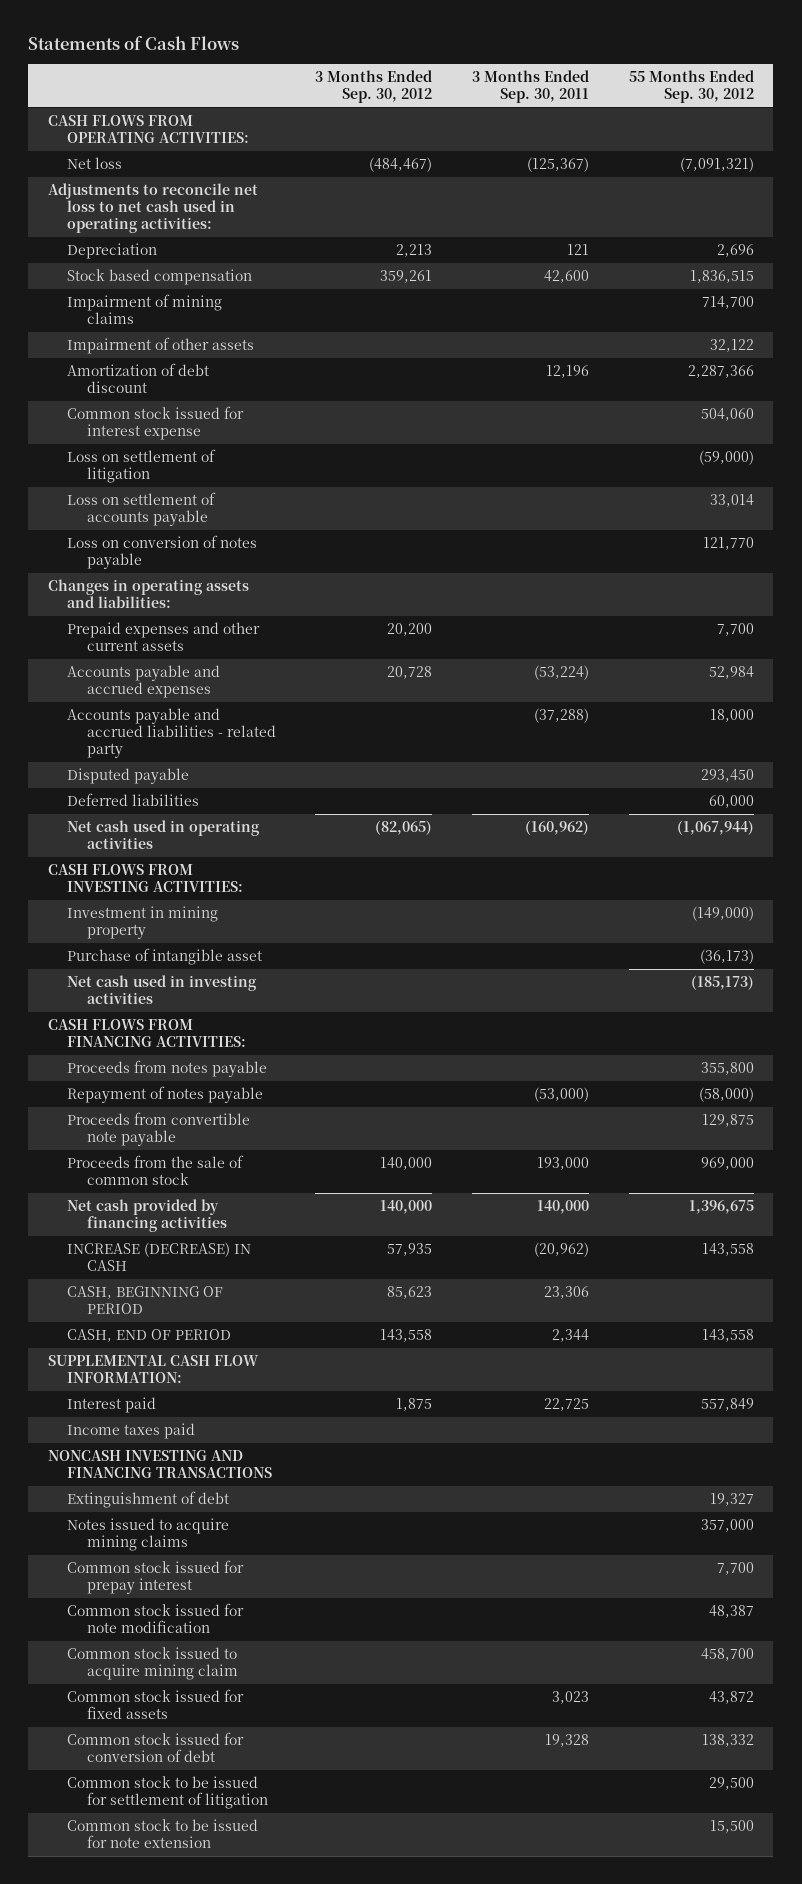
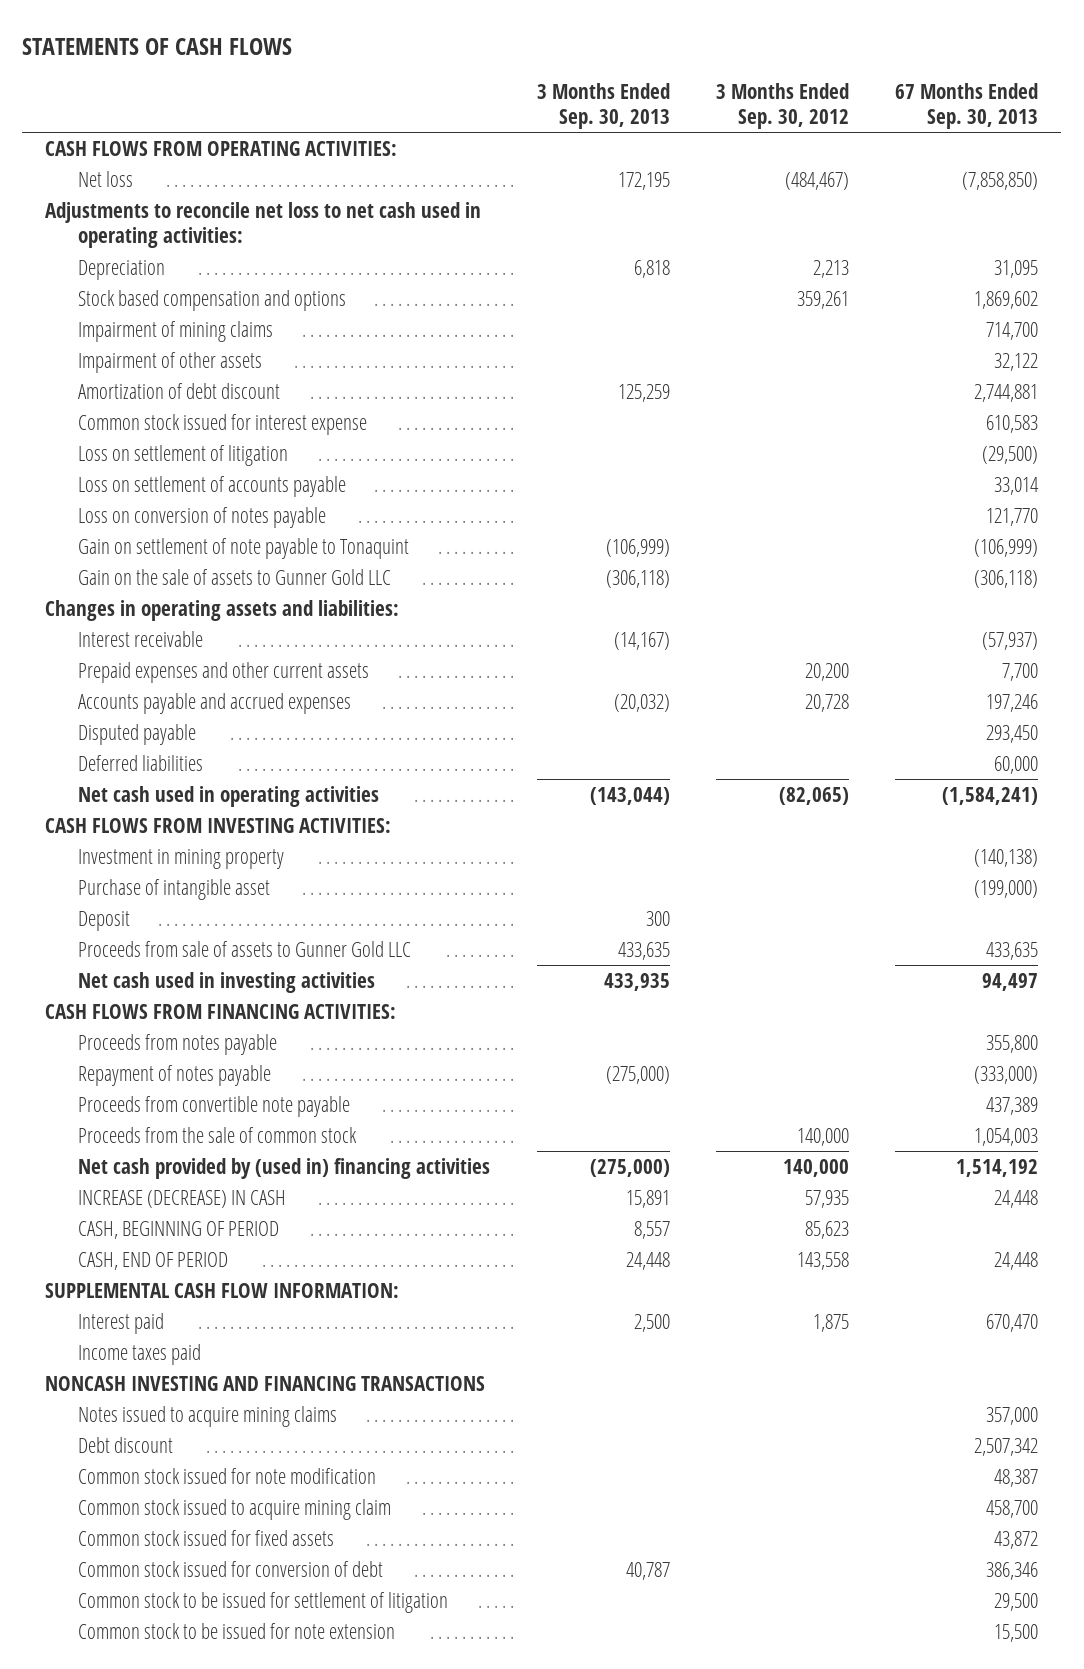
- Statements of Cash Flows
+ STATEMENTS OF CASH FLOWS
- | 3 Months Ended Sep. 30, 2012 | 3 Months Ended Sep. 30, 2011 | 55 Months Ended Sep. 30, 2012
+ | 3 Months Ended Sep. 30, 2013 | 3 Months Ended Sep. 30, 2012 | 67 Months Ended Sep. 30, 2013
- Stock based compensation | 359,261 | 42,600 | 1,836,515
+ Stock based compensation and options | | 359,261 | 1,869,602
+ Gain on settlement of note payable to Tonaquint | (106,999) | | (106,999)
+ Gain on the sale of assets to Gunner Gold LLC | (306,118) | | (306,118)
+ Interest receivable | (14,167) | | (57,937)
- Accounts payable and accrued liabilities - related party | | (37,288) | 18,000
+ Deposit | 300 | |
+ Proceeds from sale of assets to Gunner Gold LLC | 433,635 | | 433,635
- Net cash provided by financing activities | 140,000 | 140,000 | 1,396,675
+ Net cash provided by (used in) financing activities | (275,000) | 140,000 | 1,514,192
- Extinguishment of debt | | | 19,327
- Common stock issued for prepay interest | | | 7,700
+ Debt discount | | | 2,507,342

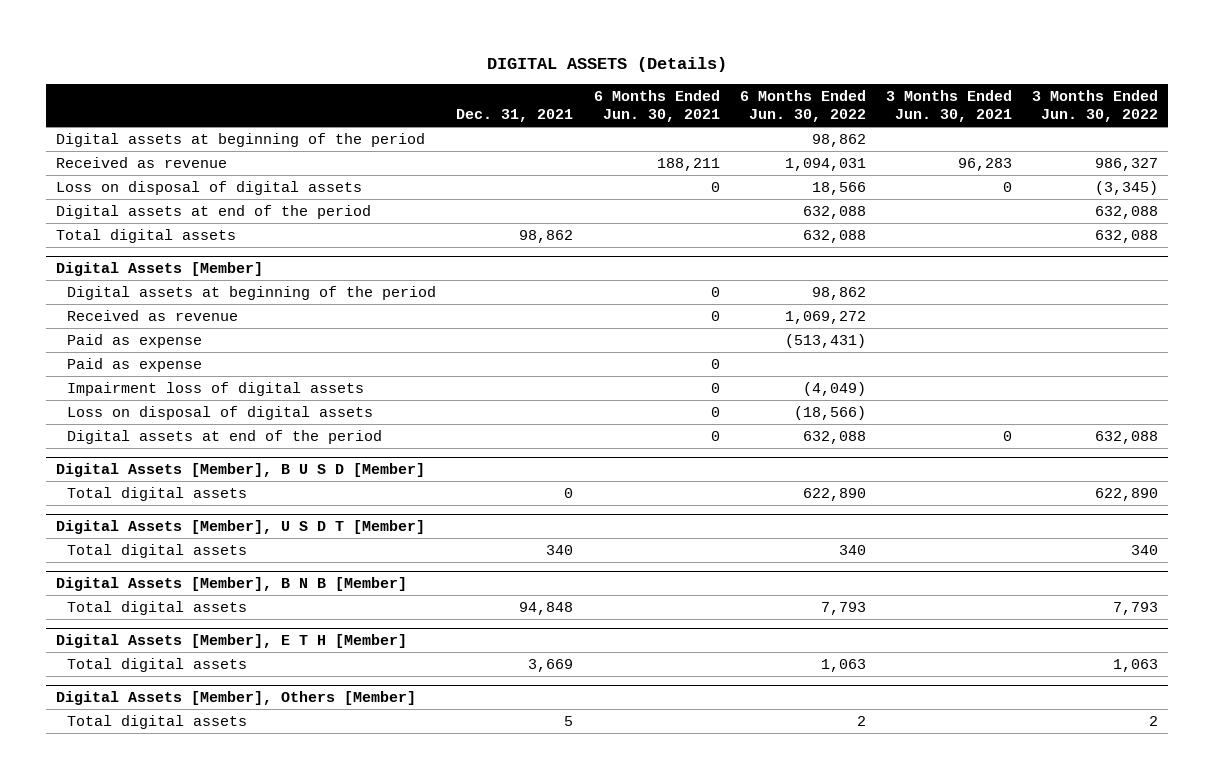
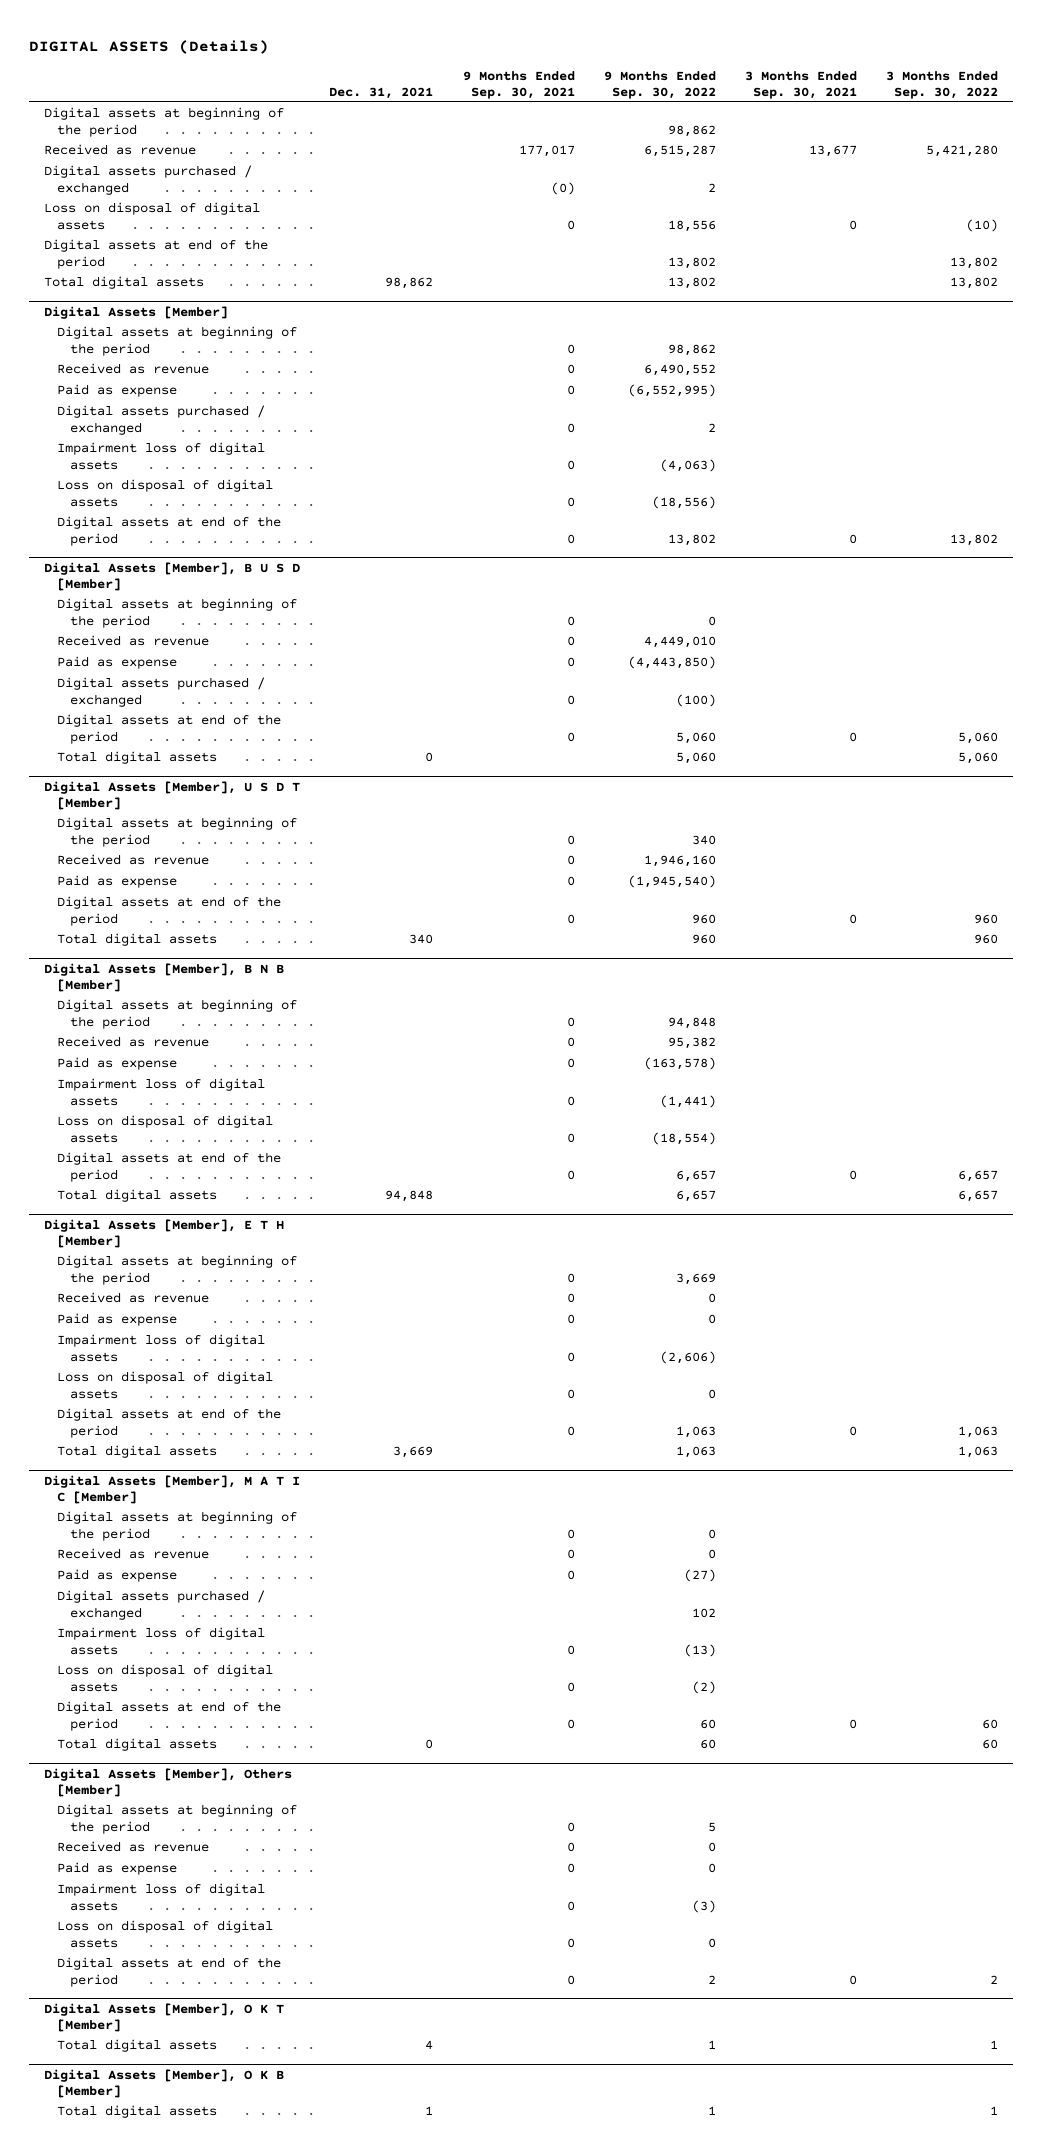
- | Dec. 31, 2021 | 6 Months Ended Jun. 30, 2021 | 6 Months Ended Jun. 30, 2022 | 3 Months Ended Jun. 30, 2021 | 3 Months Ended Jun. 30, 2022
+ | Dec. 31, 2021 | 9 Months Ended Sep. 30, 2021 | 9 Months Ended Sep. 30, 2022 | 3 Months Ended Sep. 30, 2021 | 3 Months Ended Sep. 30, 2022
+ Digital assets purchased / exchanged | | (0) | 2 | |
@ Digital Assets [Member]
- Paid as expense | | 0 | | |
+ Digital assets purchased / exchanged | | 0 | 2 | |
@ Digital Assets [Member], B U S D [Member]
+ Digital assets at beginning of the period | | 0 | 0 | |
+ Received as revenue | | 0 | 4,449,010 | |
+ Paid as expense | | 0 | (4,443,850) | |
+ Digital assets purchased / exchanged | | 0 | (100) | |
+ Digital assets at end of the period | | 0 | 5,060 | 0 | 5,060
@ Digital Assets [Member], U S D T [Member]
+ Digital assets at beginning of the period | | 0 | 340 | |
+ Received as revenue | | 0 | 1,946,160 | |
+ Paid as expense | | 0 | (1,945,540) | |
+ Digital assets at end of the period | | 0 | 960 | 0 | 960
@ Digital Assets [Member], B N B [Member]
+ Digital assets at beginning of the period | | 0 | 94,848 | |
+ Received as revenue | | 0 | 95,382 | |
+ Paid as expense | | 0 | (163,578) | |
+ Impairment loss of digital assets | | 0 | (1,441) | |
+ Loss on disposal of digital assets | | 0 | (18,554) | |
+ Digital assets at end of the period | | 0 | 6,657 | 0 | 6,657
@ Digital Assets [Member], E T H [Member]
+ Digital assets at beginning of the period | | 0 | 3,669 | |
+ Received as revenue | | 0 | 0 | |
+ Paid as expense | | 0 | 0 | |
+ Impairment loss of digital assets | | 0 | (2,606) | |
+ Loss on disposal of digital assets | | 0 | 0 | |
+ Digital assets at end of the period | | 0 | 1,063 | 0 | 1,063
+ Digital Assets [Member], M A T I C [Member]
+ Digital assets at beginning of the period | | 0 | 0 | |
+ Received as revenue | | 0 | 0 | |
+ Paid as expense | | 0 | (27) | |
+ Digital assets purchased / exchanged | | | 102 | |
+ Impairment loss of digital assets | | 0 | (13) | |
+ Loss on disposal of digital assets | | 0 | (2) | |
+ Digital assets at end of the period | | 0 | 60 | 0 | 60
+ Total digital assets | 0 | | 60 | | 60
@ Digital Assets [Member], Others [Member]
- Total digital assets | 5 | | 2 | | 2
+ Digital assets at beginning of the period | | 0 | 5 | |
+ Received as revenue | | 0 | 0 | |
+ Paid as expense | | 0 | 0 | |
+ Impairment loss of digital assets | | 0 | (3) | |
+ Loss on disposal of digital assets | | 0 | 0 | |
+ Digital assets at end of the period | | 0 | 2 | 0 | 2
+ Digital Assets [Member], O K T [Member]
+ Total digital assets | 4 | | 1 | | 1
+ Digital Assets [Member], O K B [Member]
+ Total digital assets | 1 | | 1 | | 1

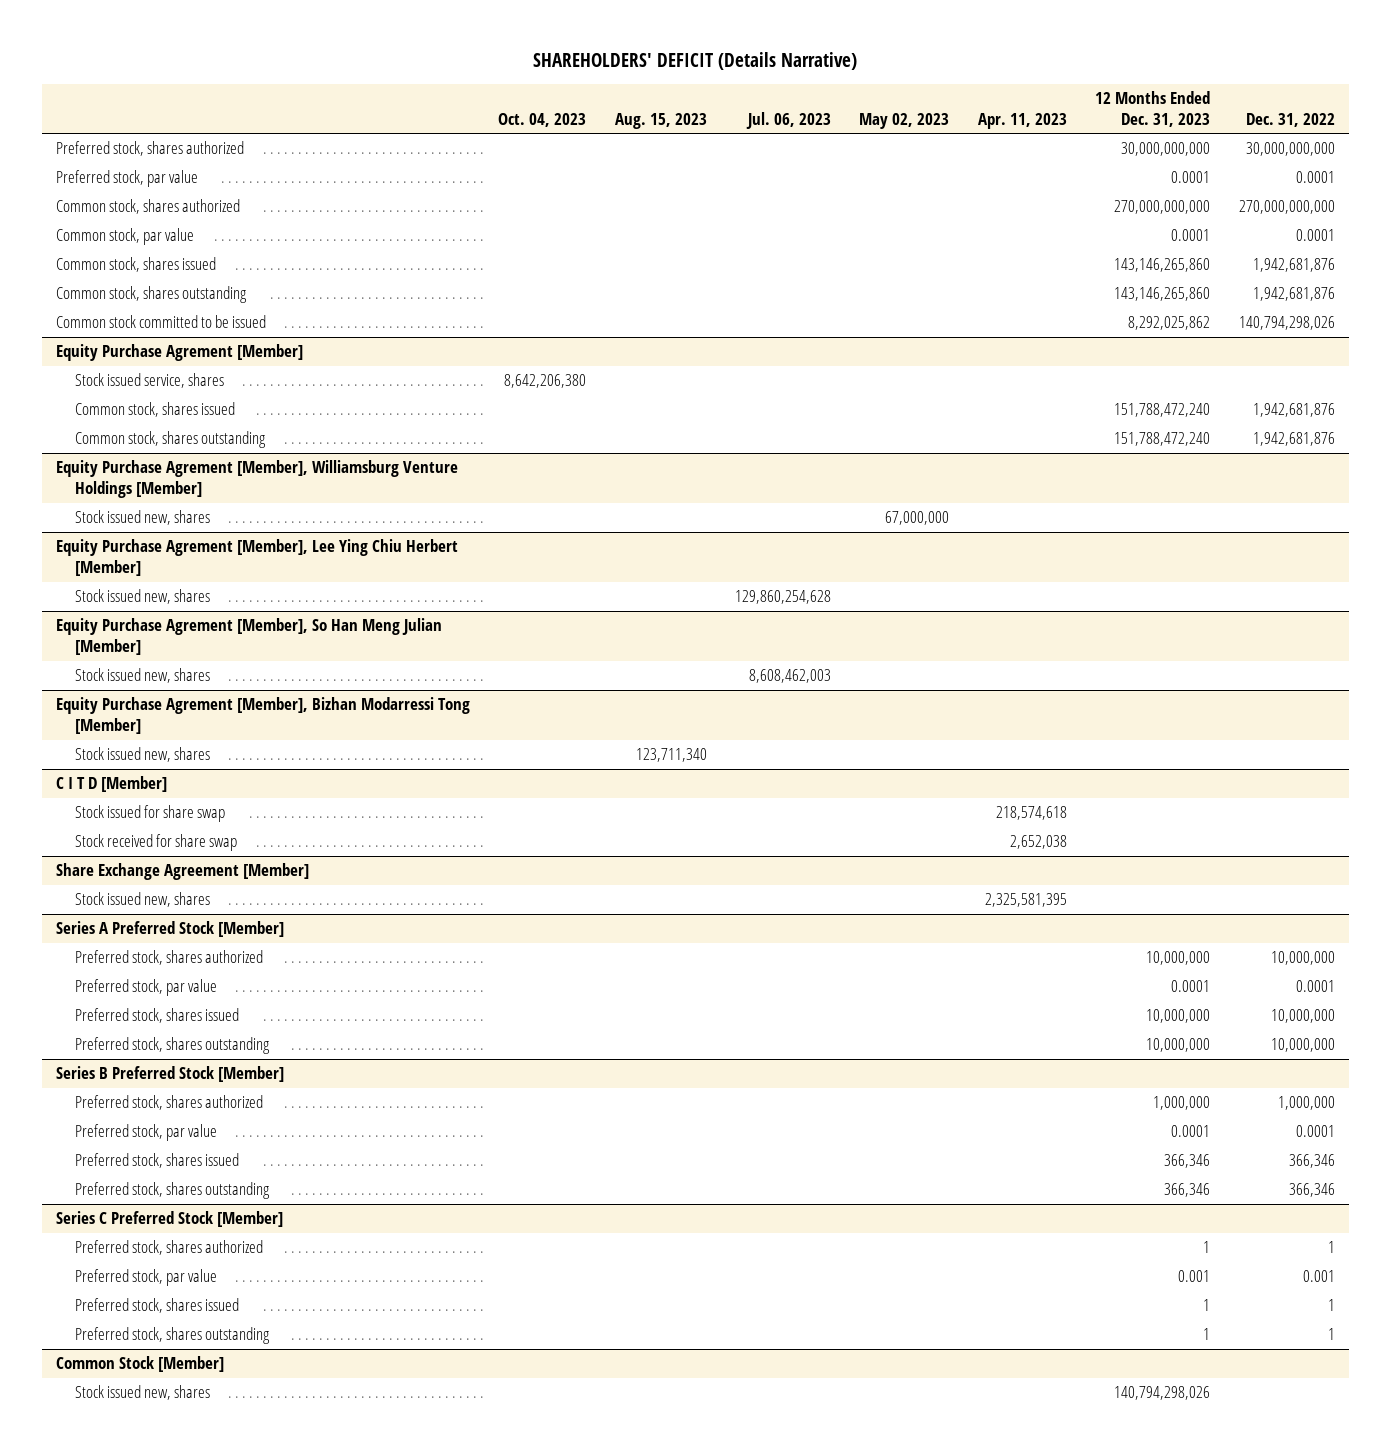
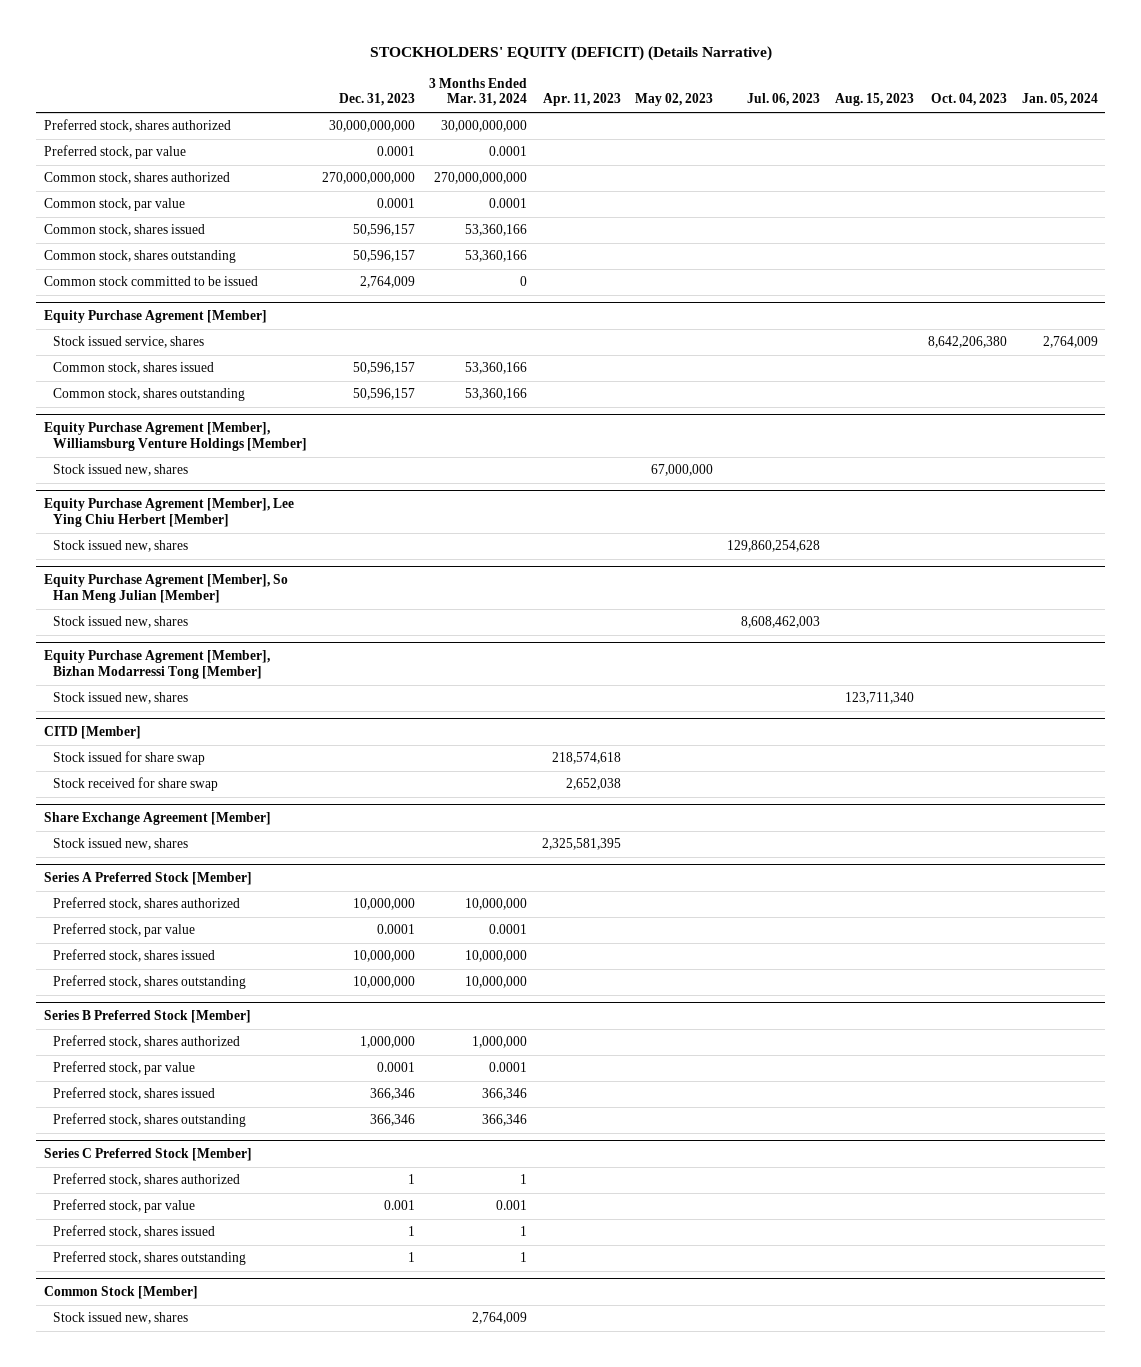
- SHAREHOLDERS' DEFICIT (Details Narrative)
+ STOCKHOLDERS' EQUITY (DEFICIT) (Details Narrative)
- | Oct. 04, 2023 | Aug. 15, 2023 | Jul. 06, 2023 | May 02, 2023 | Apr. 11, 2023 | 12 Months Ended Dec. 31, 2023 | Dec. 31, 2022
+ | Dec. 31, 2023 | 3 Months Ended Mar. 31, 2024 | Apr. 11, 2023 | May 02, 2023 | Jul. 06, 2023 | Aug. 15, 2023 | Oct. 04, 2023 | Jan. 05, 2024
- C I T D [Member]
+ CITD [Member]

